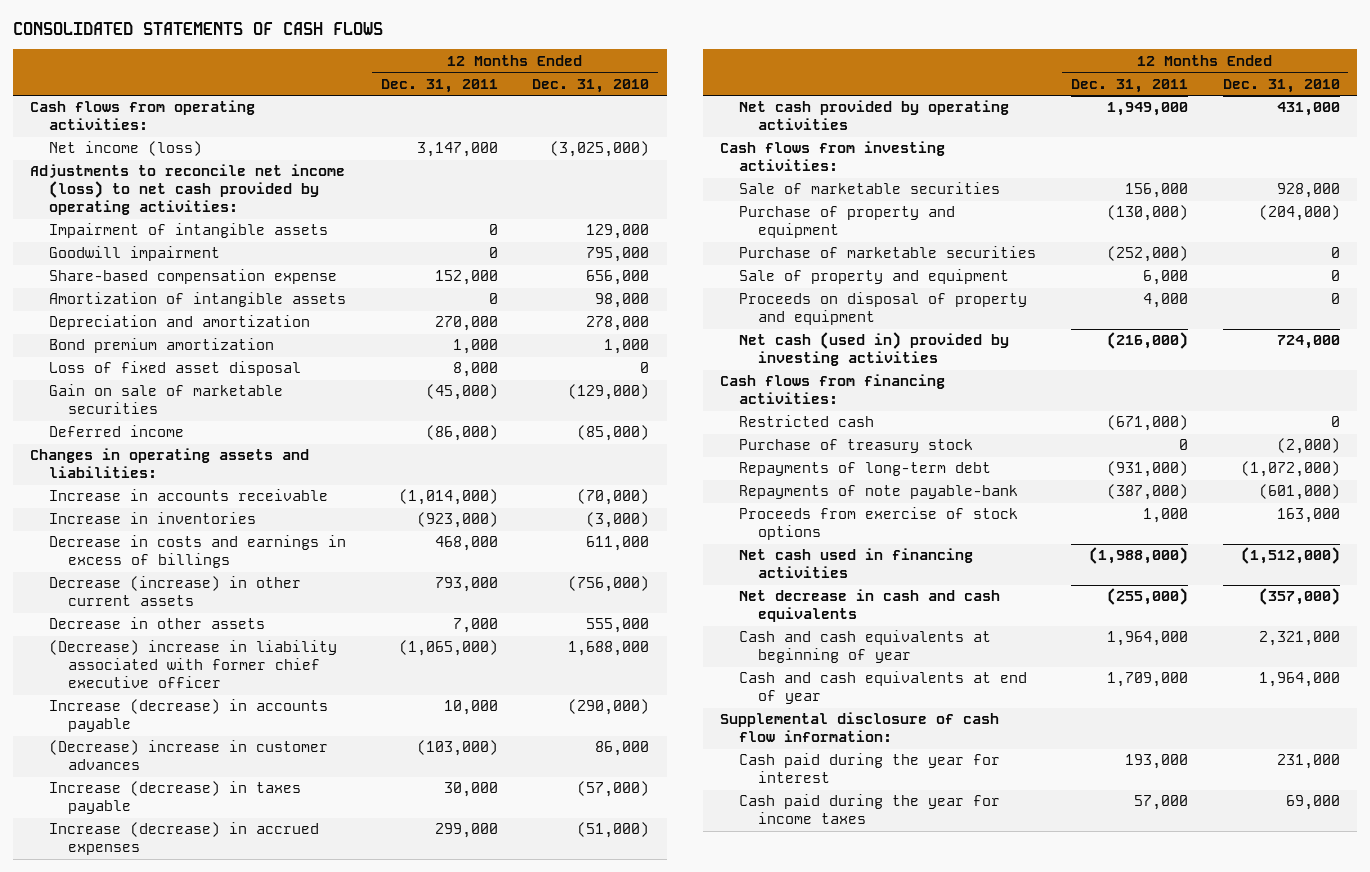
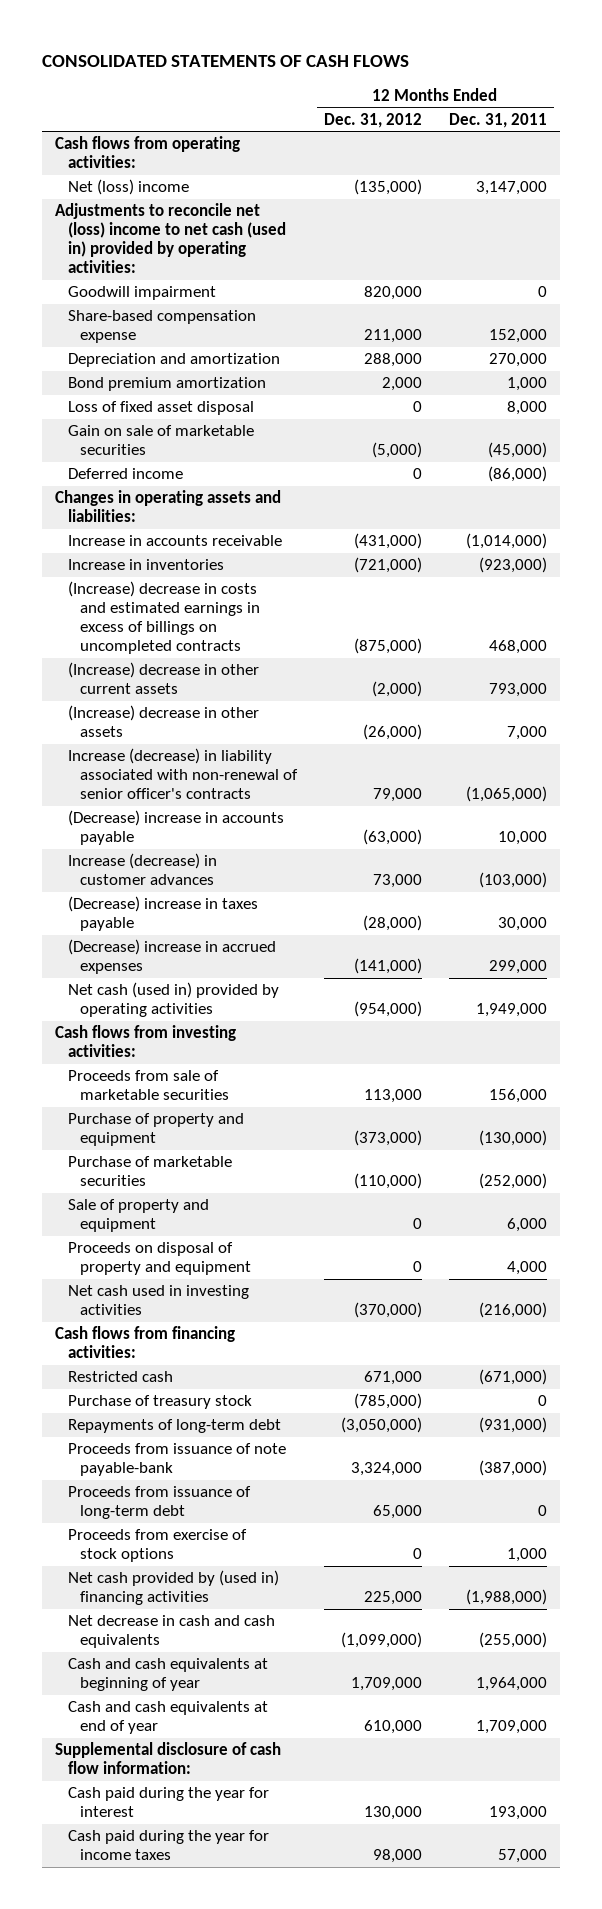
- | 12 Months Ended Dec. 31, 2011 | 12 Months Ended Dec. 31, 2010
+ | 12 Months Ended Dec. 31, 2012 | 12 Months Ended Dec. 31, 2011
- Net income (loss) | 3,147,000 | (3,025,000)
- Adjustments to reconcile net income (loss) to net cash provided by operating activities:
- Impairment of intangible assets | 0 | 129,000
+ Net (loss) income | (135,000) | 3,147,000
+ Adjustments to reconcile net (loss) income to net cash (used in) provided by operating activities:
- Amortization of intangible assets | 0 | 98,000
- Decrease in costs and earnings in excess of billings | 468,000 | 611,000
- Decrease (increase) in other current assets | 793,000 | (756,000)
- Decrease in other assets | 7,000 | 555,000
- (Decrease) increase in liability associated with former chief executive officer | (1,065,000) | 1,688,000
- Increase (decrease) in accounts payable | 10,000 | (290,000)
- (Decrease) increase in customer advances | (103,000) | 86,000
- Increase (decrease) in taxes payable | 30,000 | (57,000)
- Increase (decrease) in accrued expenses | 299,000 | (51,000)
- Net cash provided by operating activities | 1,949,000 | 431,000
+ (Increase) decrease in costs and estimated earnings in excess of billings on uncompleted contracts | (875,000) | 468,000
+ (Increase) decrease in other current assets | (2,000) | 793,000
+ (Increase) decrease in other assets | (26,000) | 7,000
+ Increase (decrease) in liability associated with non-renewal of senior officer's contracts | 79,000 | (1,065,000)
+ (Decrease) increase in accounts payable | (63,000) | 10,000
+ Increase (decrease) in customer advances | 73,000 | (103,000)
+ (Decrease) increase in taxes payable | (28,000) | 30,000
+ (Decrease) increase in accrued expenses | (141,000) | 299,000
+ Net cash (used in) provided by operating activities | (954,000) | 1,949,000
- Sale of marketable securities | 156,000 | 928,000
+ Proceeds from sale of marketable securities | 113,000 | 156,000
- Net cash (used in) provided by investing activities | (216,000) | 724,000
+ Net cash used in investing activities | (370,000) | (216,000)
- Repayments of note payable-bank | (387,000) | (601,000)
+ Proceeds from issuance of note payable-bank | 3,324,000 | (387,000)
+ Proceeds from issuance of long-term debt | 65,000 | 0
- Net cash used in financing activities | (1,988,000) | (1,512,000)
+ Net cash provided by (used in) financing activities | 225,000 | (1,988,000)

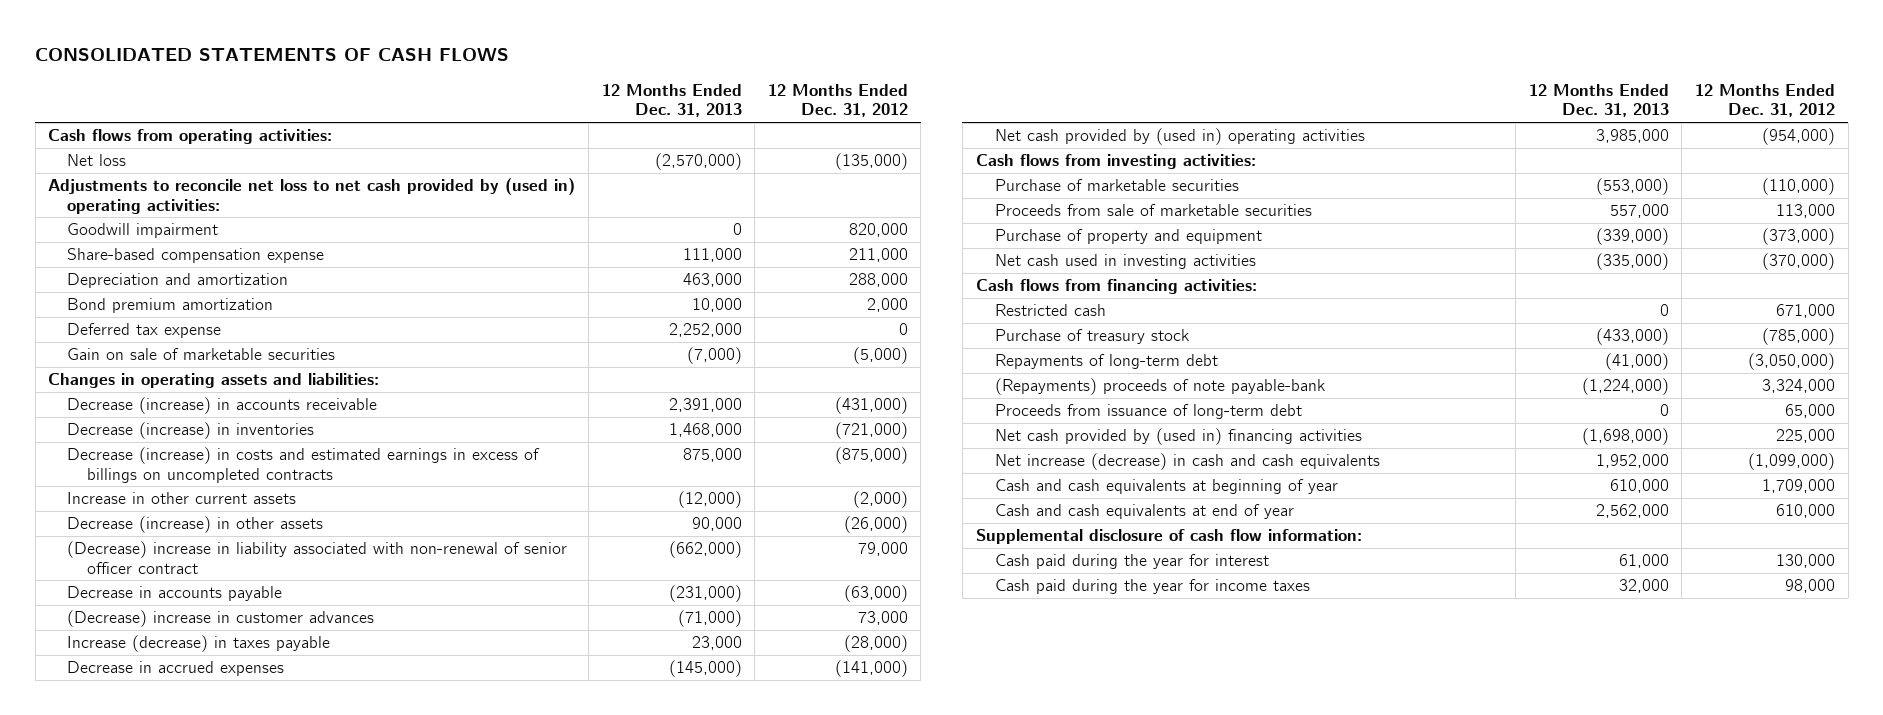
- | 12 Months Ended Dec. 31, 2012 | 12 Months Ended Dec. 31, 2011
+ | 12 Months Ended Dec. 31, 2013 | 12 Months Ended Dec. 31, 2012
- Net (loss) income | (135,000) | 3,147,000
- Adjustments to reconcile net (loss) income to net cash (used in) provided by operating activities:
+ Net loss | (2,570,000) | (135,000)
+ Adjustments to reconcile net loss to net cash provided by (used in) operating activities:
- Loss of fixed asset disposal | 0 | 8,000
+ Deferred tax expense | 2,252,000 | 0
- Deferred income | 0 | (86,000)
- Increase in accounts receivable | (431,000) | (1,014,000)
- Increase in inventories | (721,000) | (923,000)
- (Increase) decrease in costs and estimated earnings in excess of billings on uncompleted contracts | (875,000) | 468,000
- (Increase) decrease in other current assets | (2,000) | 793,000
- (Increase) decrease in other assets | (26,000) | 7,000
- Increase (decrease) in liability associated with non-renewal of senior officer's contracts | 79,000 | (1,065,000)
- (Decrease) increase in accounts payable | (63,000) | 10,000
- Increase (decrease) in customer advances | 73,000 | (103,000)
- (Decrease) increase in taxes payable | (28,000) | 30,000
- (Decrease) increase in accrued expenses | (141,000) | 299,000
- Net cash (used in) provided by operating activities | (954,000) | 1,949,000
+ Decrease (increase) in accounts receivable | 2,391,000 | (431,000)
+ Decrease (increase) in inventories | 1,468,000 | (721,000)
+ Decrease (increase) in costs and estimated earnings in excess of billings on uncompleted contracts | 875,000 | (875,000)
+ Increase in other current assets | (12,000) | (2,000)
+ Decrease (increase) in other assets | 90,000 | (26,000)
+ (Decrease) increase in liability associated with non-renewal of senior officer contract | (662,000) | 79,000
+ Decrease in accounts payable | (231,000) | (63,000)
+ (Decrease) increase in customer advances | (71,000) | 73,000
+ Increase (decrease) in taxes payable | 23,000 | (28,000)
+ Decrease in accrued expenses | (145,000) | (141,000)
+ Net cash provided by (used in) operating activities | 3,985,000 | (954,000)
moved up: Purchase of marketable securities | (553,000) | (110,000)
- Sale of property and equipment | 0 | 6,000
- Proceeds on disposal of property and equipment | 0 | 4,000
- Proceeds from issuance of note payable-bank | 3,324,000 | (387,000)
+ (Repayments) proceeds of note payable-bank | (1,224,000) | 3,324,000
- Proceeds from exercise of stock options | 0 | 1,000
- Net decrease in cash and cash equivalents | (1,099,000) | (255,000)
+ Net increase (decrease) in cash and cash equivalents | 1,952,000 | (1,099,000)

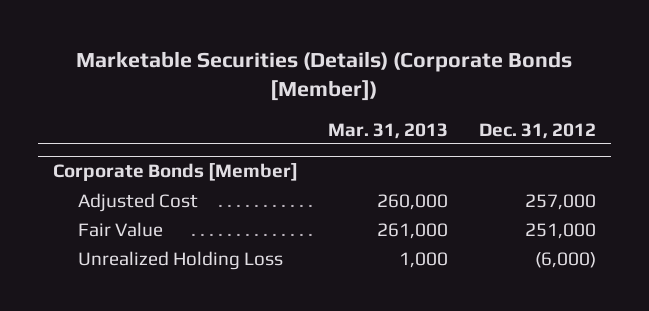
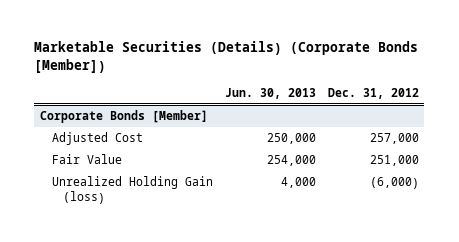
- | Mar. 31, 2013 | Dec. 31, 2012
+ | Jun. 30, 2013 | Dec. 31, 2012
@ Corporate Bonds [Member]
- Unrealized Holding Loss | 1,000 | (6,000)
+ Unrealized Holding Gain (loss) | 4,000 | (6,000)

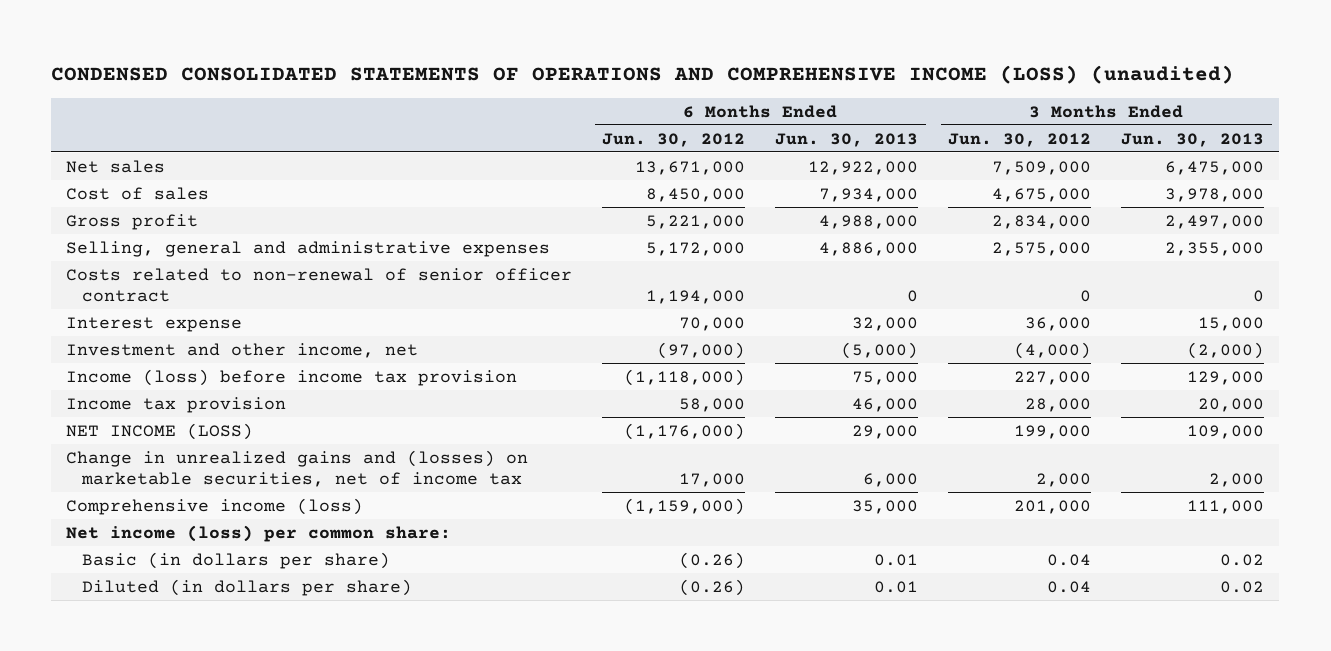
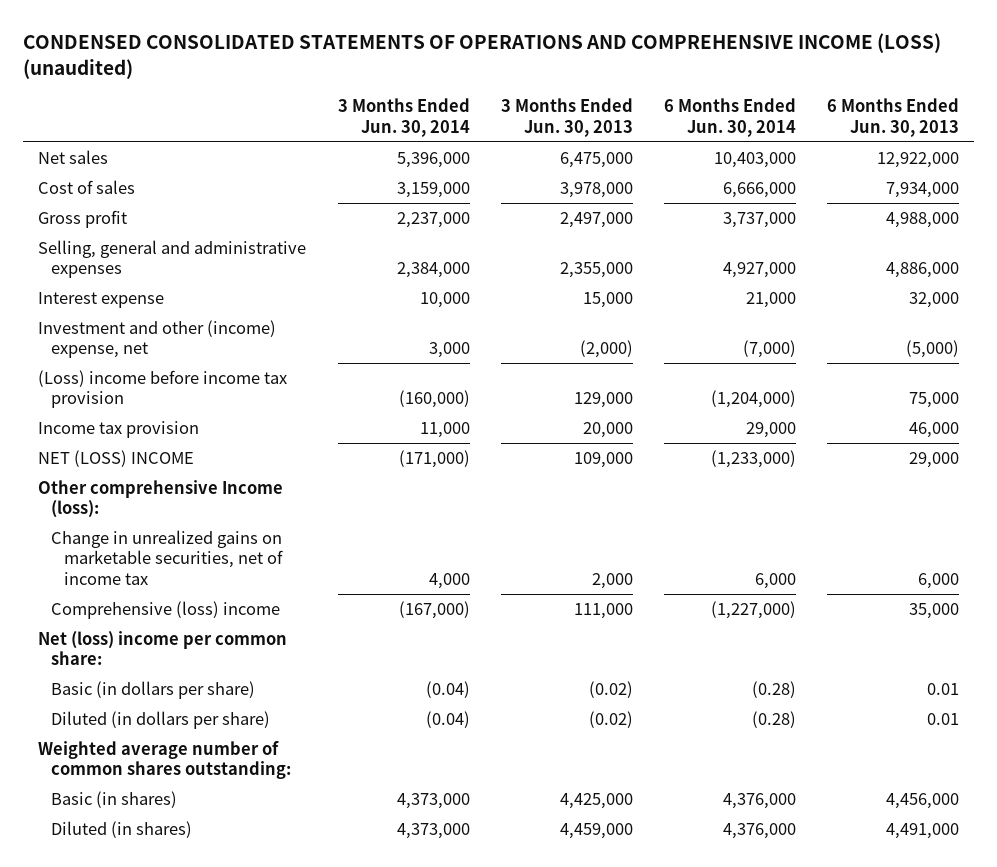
- | 6 Months Ended Jun. 30, 2012 | 6 Months Ended Jun. 30, 2013 | 3 Months Ended Jun. 30, 2012 | 3 Months Ended Jun. 30, 2013
+ | 3 Months Ended Jun. 30, 2014 | 3 Months Ended Jun. 30, 2013 | 6 Months Ended Jun. 30, 2014 | 6 Months Ended Jun. 30, 2013
- Costs related to non-renewal of senior officer contract | 1,194,000 | 0 | 0 | 0
- Investment and other income, net | (97,000) | (5,000) | (4,000) | (2,000)
- Income (loss) before income tax provision | (1,118,000) | 75,000 | 227,000 | 129,000
+ Investment and other (income) expense, net | 3,000 | (2,000) | (7,000) | (5,000)
+ (Loss) income before income tax provision | (160,000) | 129,000 | (1,204,000) | 75,000
- NET INCOME (LOSS) | (1,176,000) | 29,000 | 199,000 | 109,000
- Change in unrealized gains and (losses) on marketable securities, net of income tax | 17,000 | 6,000 | 2,000 | 2,000
- Comprehensive income (loss) | (1,159,000) | 35,000 | 201,000 | 111,000
- Net income (loss) per common share:
- Basic (in dollars per share) | (0.26) | 0.01 | 0.04 | 0.02
- Diluted (in dollars per share) | (0.26) | 0.01 | 0.04 | 0.02
+ NET (LOSS) INCOME | (171,000) | 109,000 | (1,233,000) | 29,000
+ Other comprehensive Income (loss):
+ Change in unrealized gains on marketable securities, net of income tax | 4,000 | 2,000 | 6,000 | 6,000
+ Comprehensive (loss) income | (167,000) | 111,000 | (1,227,000) | 35,000
+ Net (loss) income per common share:
+ Basic (in dollars per share) | (0.04) | (0.02) | (0.28) | 0.01
+ Diluted (in dollars per share) | (0.04) | (0.02) | (0.28) | 0.01
+ Weighted average number of common shares outstanding:
+ Basic (in shares) | 4,373,000 | 4,425,000 | 4,376,000 | 4,456,000
+ Diluted (in shares) | 4,373,000 | 4,459,000 | 4,376,000 | 4,491,000

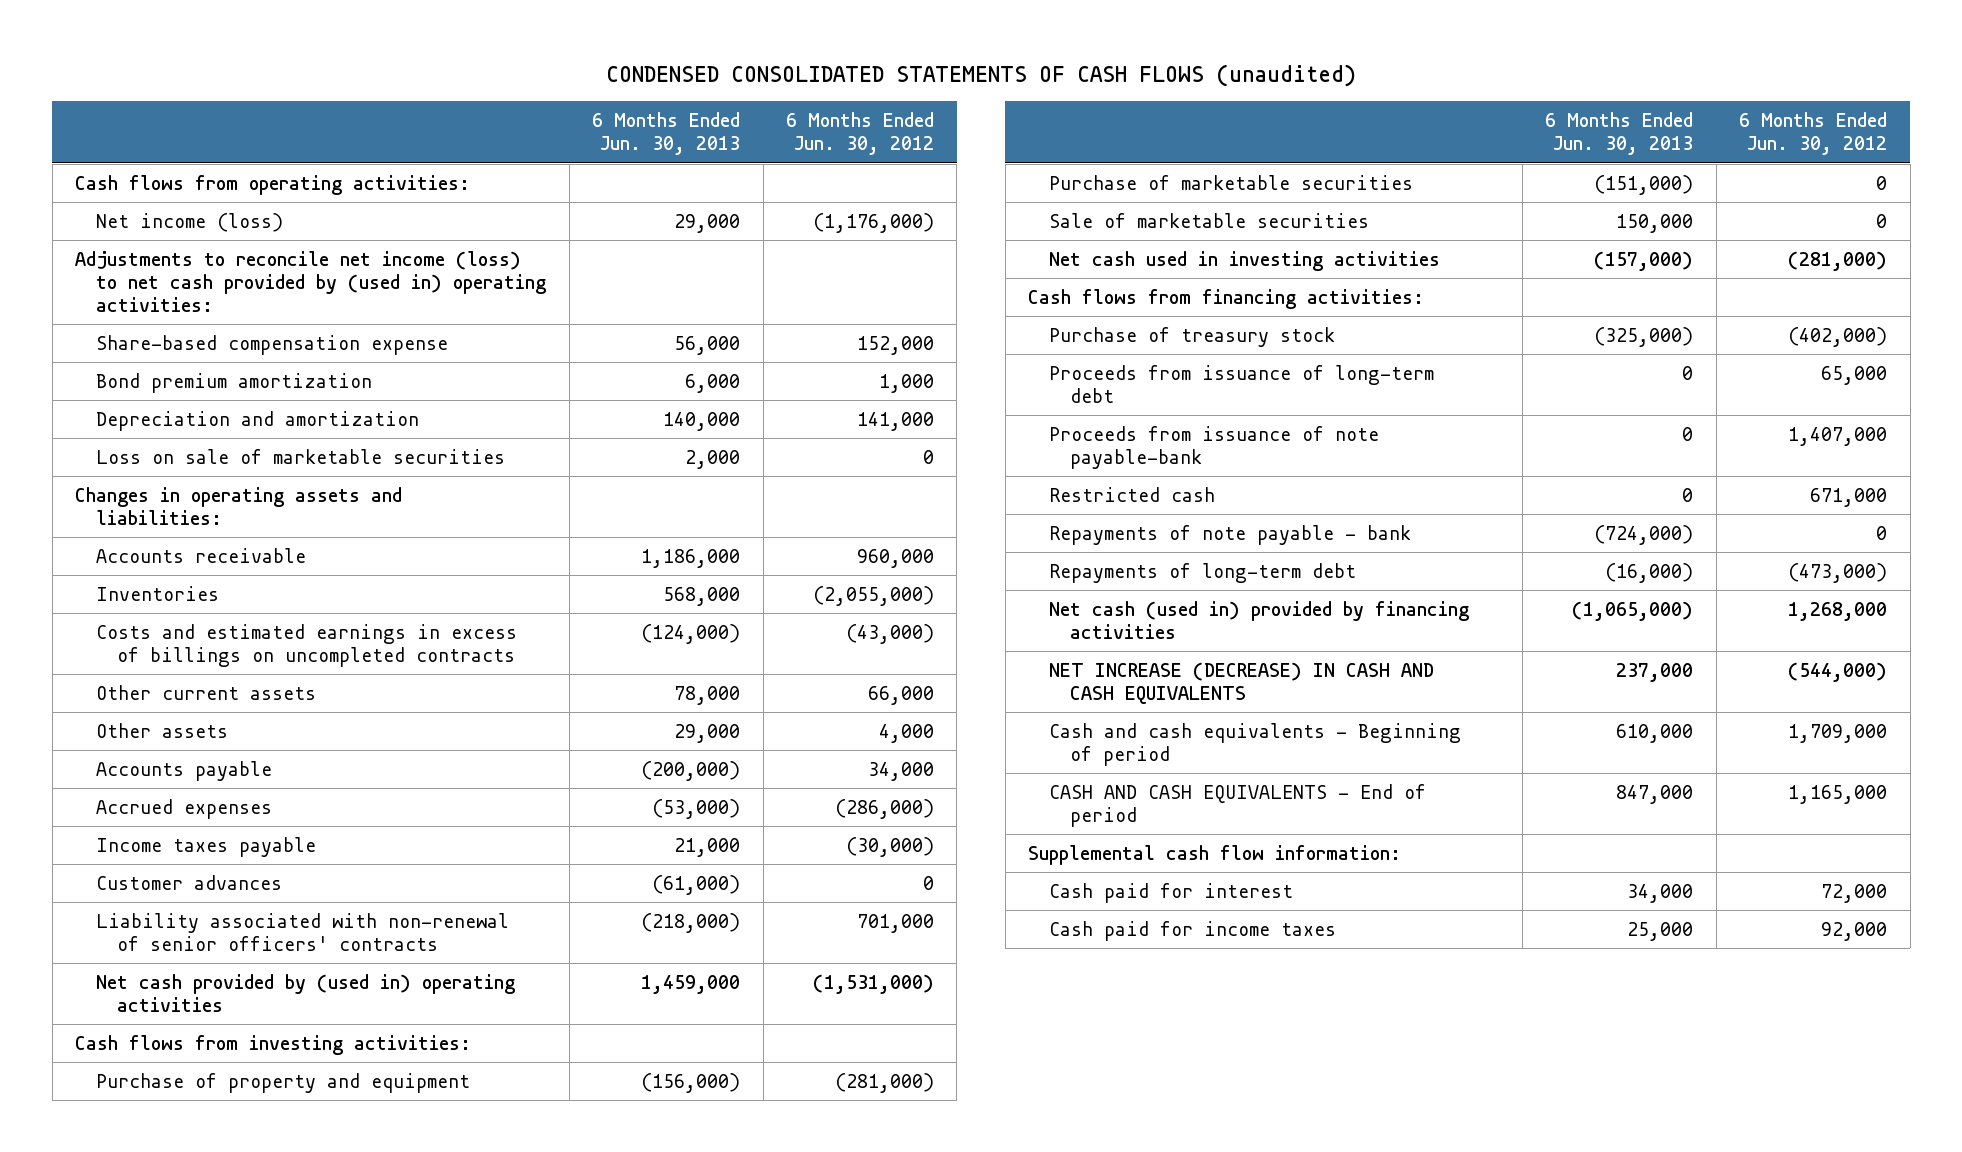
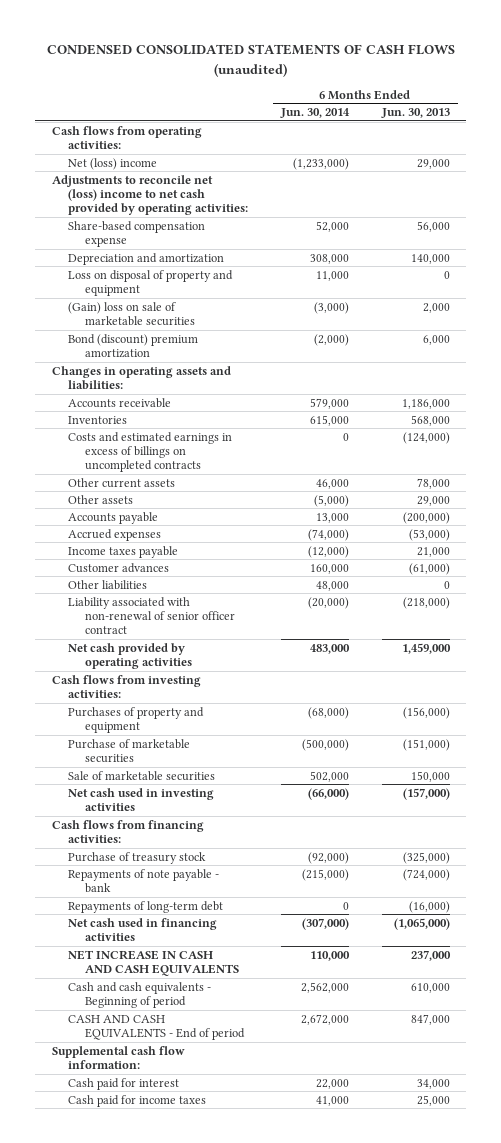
- | 6 Months Ended Jun. 30, 2013 | 6 Months Ended Jun. 30, 2012
+ | 6 Months Ended Jun. 30, 2014 | 6 Months Ended Jun. 30, 2013
- Net income (loss) | 29,000 | (1,176,000)
- Adjustments to reconcile net income (loss) to net cash provided by (used in) operating activities:
+ Net (loss) income | (1,233,000) | 29,000
+ Adjustments to reconcile net (loss) income to net cash provided by operating activities:
- Bond premium amortization | 6,000 | 1,000
- Loss on sale of marketable securities | 2,000 | 0
+ Loss on disposal of property and equipment | 11,000 | 0
+ (Gain) loss on sale of marketable securities | (3,000) | 2,000
+ Bond (discount) premium amortization | (2,000) | 6,000
- Liability associated with non-renewal of senior officers' contracts | (218,000) | 701,000
- Net cash provided by (used in) operating activities | 1,459,000 | (1,531,000)
+ Other liabilities | 48,000 | 0
+ Liability associated with non-renewal of senior officer contract | (20,000) | (218,000)
+ Net cash provided by operating activities | 483,000 | 1,459,000
- Purchase of property and equipment | (156,000) | (281,000)
+ Purchases of property and equipment | (68,000) | (156,000)
- Proceeds from issuance of long-term debt | 0 | 65,000
- Proceeds from issuance of note payable-bank | 0 | 1,407,000
- Restricted cash | 0 | 671,000
- Net cash (used in) provided by financing activities | (1,065,000) | 1,268,000
- NET INCREASE (DECREASE) IN CASH AND CASH EQUIVALENTS | 237,000 | (544,000)
+ Net cash used in financing activities | (307,000) | (1,065,000)
+ NET INCREASE IN CASH AND CASH EQUIVALENTS | 110,000 | 237,000

